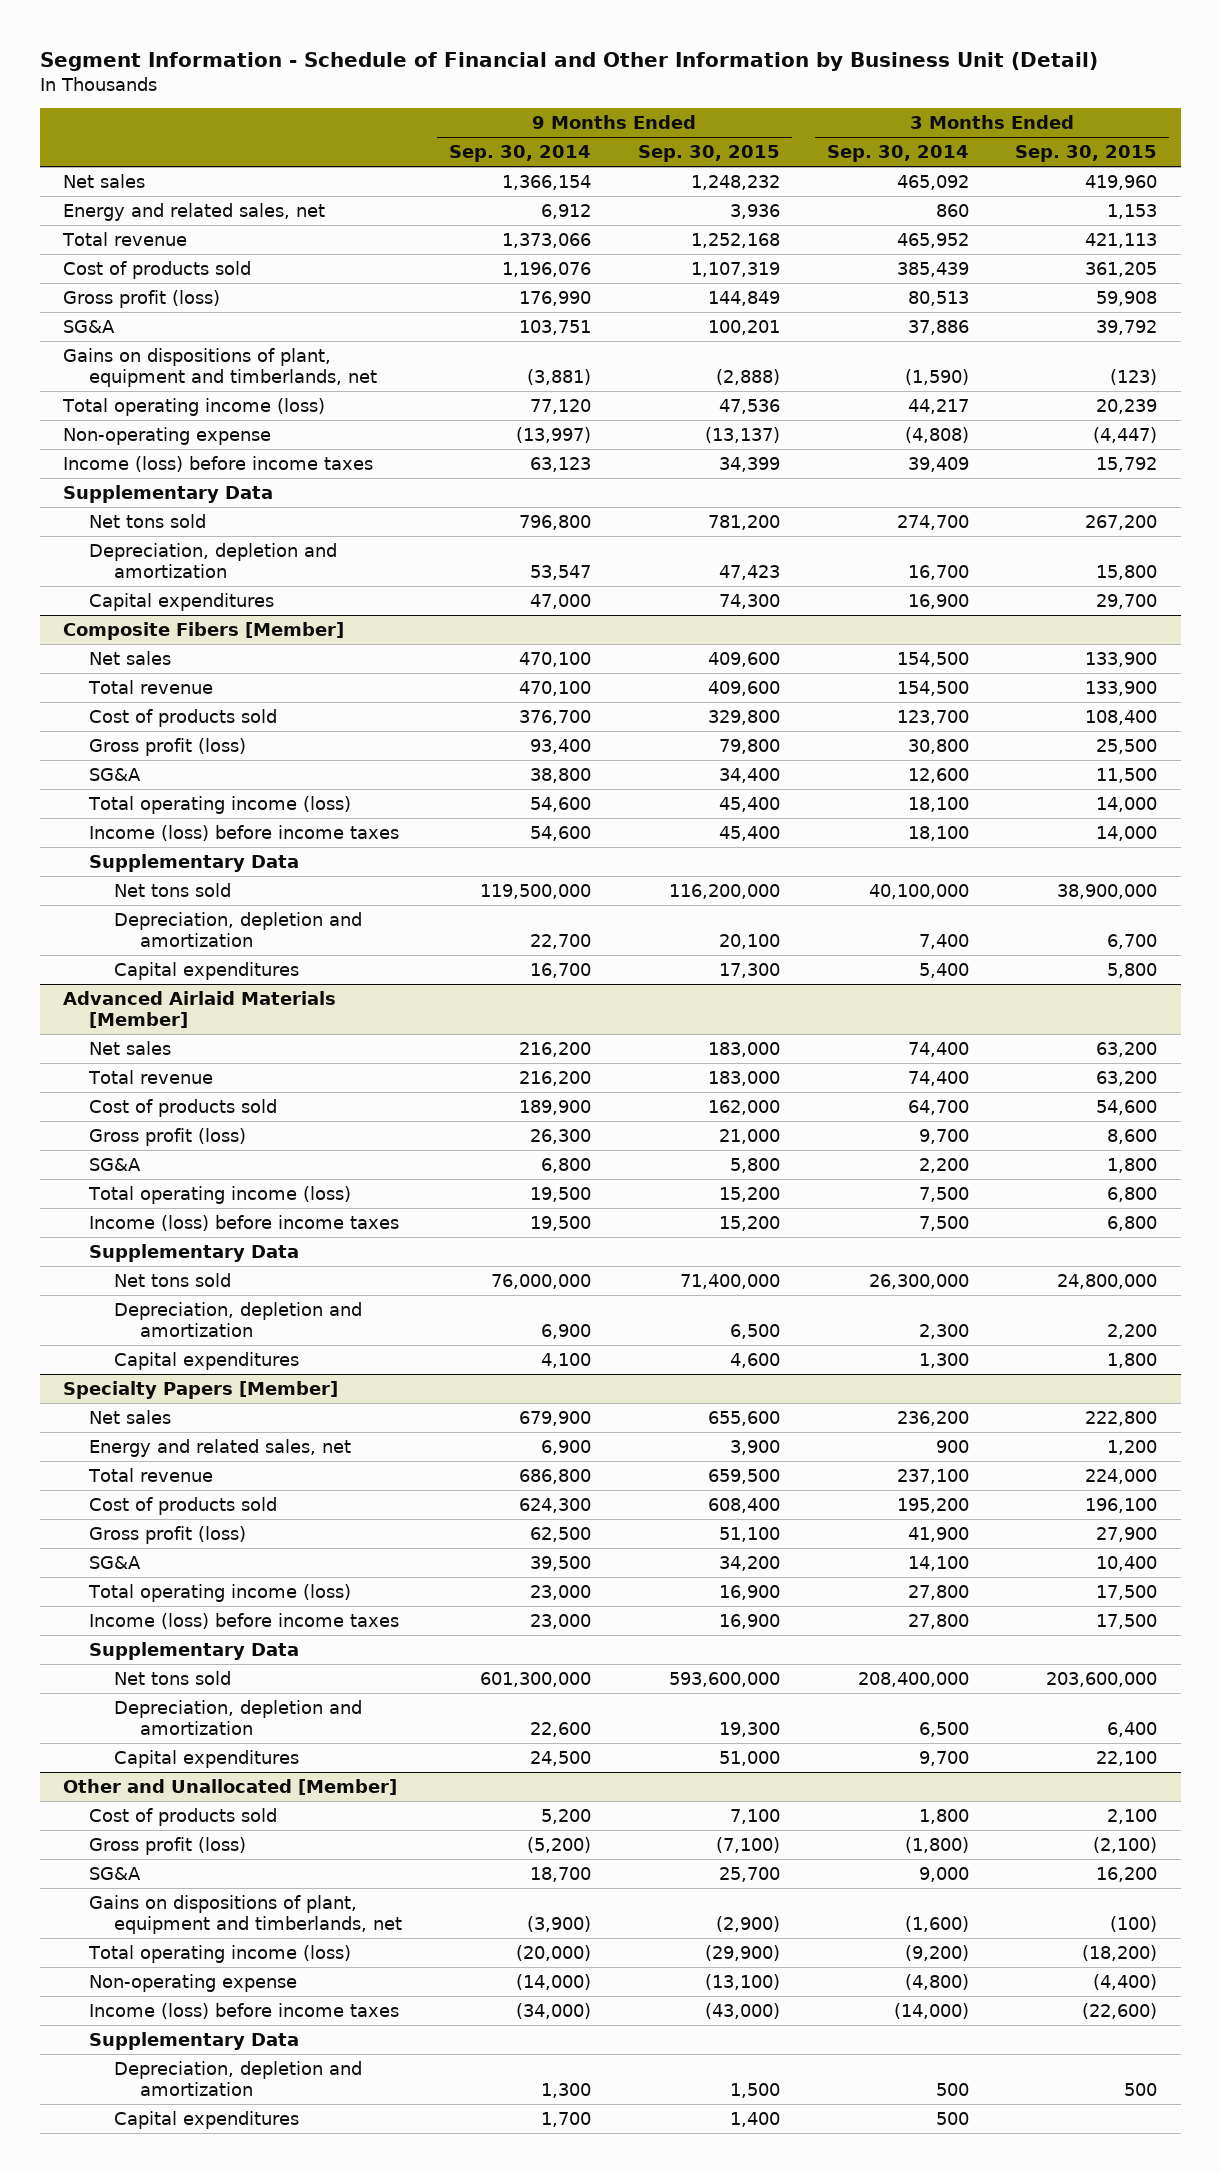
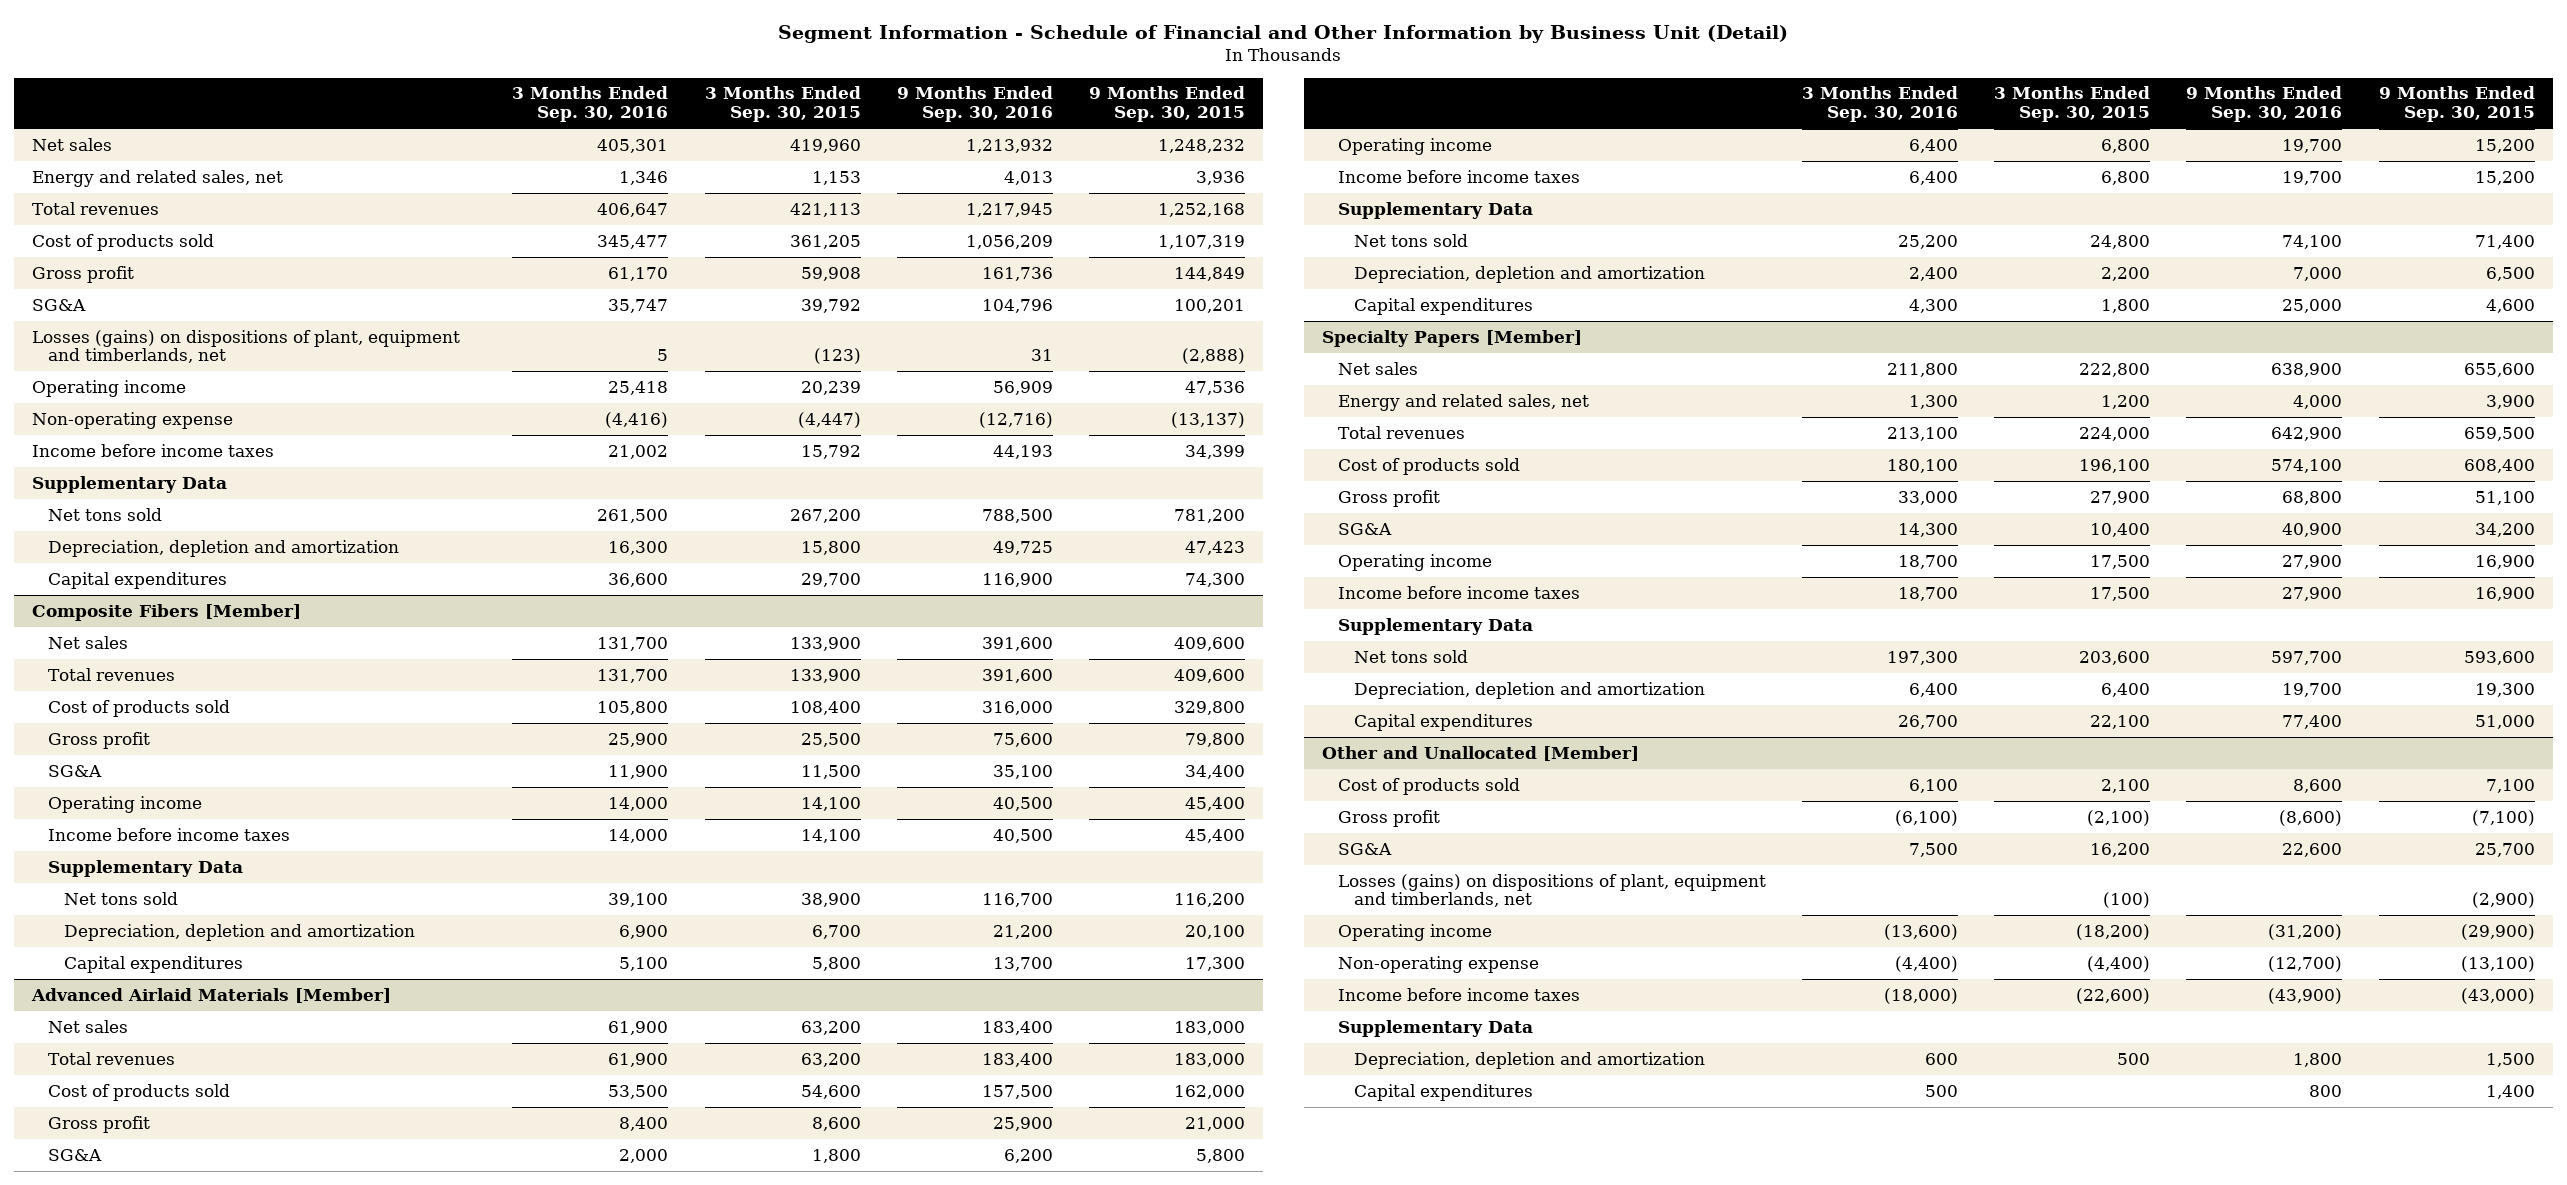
- | 9 Months Ended Sep. 30, 2014 | 9 Months Ended Sep. 30, 2015 | 3 Months Ended Sep. 30, 2014 | 3 Months Ended Sep. 30, 2015
+ | 3 Months Ended Sep. 30, 2016 | 3 Months Ended Sep. 30, 2015 | 9 Months Ended Sep. 30, 2016 | 9 Months Ended Sep. 30, 2015
- Total revenue | 1,373,066 | 1,252,168 | 465,952 | 421,113
+ Total revenues | 406,647 | 421,113 | 1,217,945 | 1,252,168
- Gross profit (loss) | 176,990 | 144,849 | 80,513 | 59,908
+ Gross profit | 61,170 | 59,908 | 161,736 | 144,849
- Gains on dispositions of plant, equipment and timberlands, net | (3,881) | (2,888) | (1,590) | (123)
- Total operating income (loss) | 77,120 | 47,536 | 44,217 | 20,239
+ Losses (gains) on dispositions of plant, equipment and timberlands, net | 5 | (123) | 31 | (2,888)
+ Operating income | 25,418 | 20,239 | 56,909 | 47,536
- Income (loss) before income taxes | 63,123 | 34,399 | 39,409 | 15,792
+ Income before income taxes | 21,002 | 15,792 | 44,193 | 34,399
@ Composite Fibers [Member]
- Total revenue | 470,100 | 409,600 | 154,500 | 133,900
+ Total revenues | 131,700 | 133,900 | 391,600 | 409,600
- Gross profit (loss) | 93,400 | 79,800 | 30,800 | 25,500
+ Gross profit | 25,900 | 25,500 | 75,600 | 79,800
- Total operating income (loss) | 54,600 | 45,400 | 18,100 | 14,000
- Income (loss) before income taxes | 54,600 | 45,400 | 18,100 | 14,000
+ Operating income | 14,000 | 14,100 | 40,500 | 45,400
+ Income before income taxes | 14,000 | 14,100 | 40,500 | 45,400
- Net tons sold | 119,500,000 | 116,200,000 | 40,100,000 | 38,900,000
+ Net tons sold | 39,100 | 38,900 | 116,700 | 116,200
@ Advanced Airlaid Materials [Member]
- Total revenue | 216,200 | 183,000 | 74,400 | 63,200
+ Total revenues | 61,900 | 63,200 | 183,400 | 183,000
- Gross profit (loss) | 26,300 | 21,000 | 9,700 | 8,600
+ Gross profit | 8,400 | 8,600 | 25,900 | 21,000
- Total operating income (loss) | 19,500 | 15,200 | 7,500 | 6,800
- Income (loss) before income taxes | 19,500 | 15,200 | 7,500 | 6,800
+ Operating income | 6,400 | 6,800 | 19,700 | 15,200
+ Income before income taxes | 6,400 | 6,800 | 19,700 | 15,200
- Net tons sold | 76,000,000 | 71,400,000 | 26,300,000 | 24,800,000
+ Net tons sold | 25,200 | 24,800 | 74,100 | 71,400
@ Specialty Papers [Member]
- Total revenue | 686,800 | 659,500 | 237,100 | 224,000
+ Total revenues | 213,100 | 224,000 | 642,900 | 659,500
- Gross profit (loss) | 62,500 | 51,100 | 41,900 | 27,900
+ Gross profit | 33,000 | 27,900 | 68,800 | 51,100
- Total operating income (loss) | 23,000 | 16,900 | 27,800 | 17,500
- Income (loss) before income taxes | 23,000 | 16,900 | 27,800 | 17,500
+ Operating income | 18,700 | 17,500 | 27,900 | 16,900
+ Income before income taxes | 18,700 | 17,500 | 27,900 | 16,900
- Net tons sold | 601,300,000 | 593,600,000 | 208,400,000 | 203,600,000
+ Net tons sold | 197,300 | 203,600 | 597,700 | 593,600
@ Other and Unallocated [Member]
- Gross profit (loss) | (5,200) | (7,100) | (1,800) | (2,100)
+ Gross profit | (6,100) | (2,100) | (8,600) | (7,100)
- Gains on dispositions of plant, equipment and timberlands, net | (3,900) | (2,900) | (1,600) | (100)
- Total operating income (loss) | (20,000) | (29,900) | (9,200) | (18,200)
+ Losses (gains) on dispositions of plant, equipment and timberlands, net | | (100) | | (2,900)
+ Operating income | (13,600) | (18,200) | (31,200) | (29,900)
- Income (loss) before income taxes | (34,000) | (43,000) | (14,000) | (22,600)
+ Income before income taxes | (18,000) | (22,600) | (43,900) | (43,000)

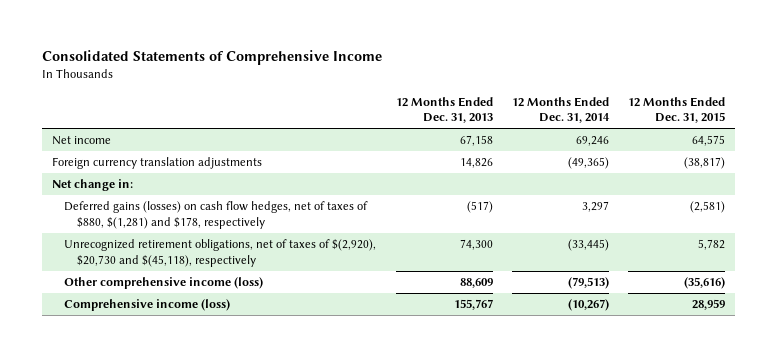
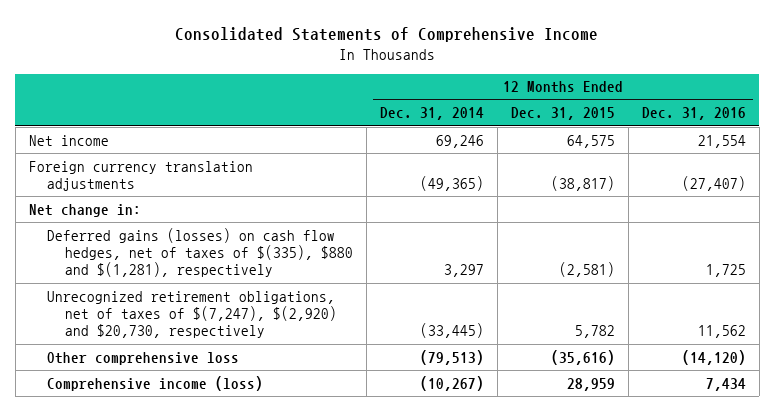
- | 12 Months Ended Dec. 31, 2013 | 12 Months Ended Dec. 31, 2014 | 12 Months Ended Dec. 31, 2015
+ | 12 Months Ended Dec. 31, 2014 | 12 Months Ended Dec. 31, 2015 | 12 Months Ended Dec. 31, 2016
- Deferred gains (losses) on cash flow hedges, net of taxes of $880, $(1,281) and $178, respectively | (517) | 3,297 | (2,581)
- Unrecognized retirement obligations, net of taxes of $(2,920), $20,730 and $(45,118), respectively | 74,300 | (33,445) | 5,782
- Other comprehensive income (loss) | 88,609 | (79,513) | (35,616)
+ Deferred gains (losses) on cash flow hedges, net of taxes of $(335), $880 and $(1,281), respectively | 3,297 | (2,581) | 1,725
+ Unrecognized retirement obligations, net of taxes of $(7,247), $(2,920) and $20,730, respectively | (33,445) | 5,782 | 11,562
+ Other comprehensive loss | (79,513) | (35,616) | (14,120)

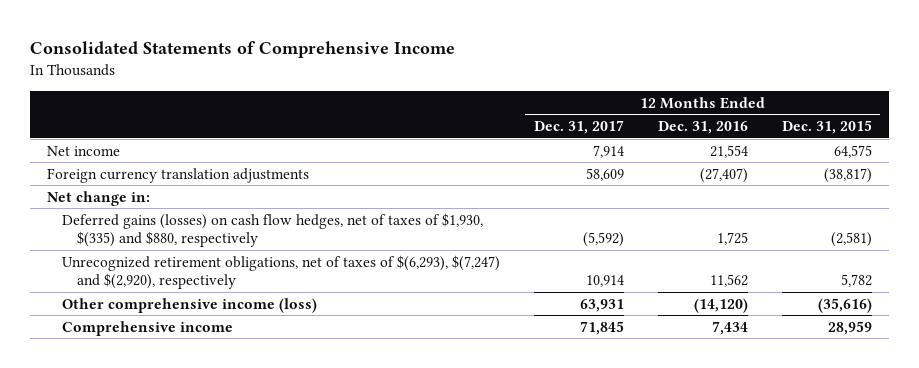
- | 12 Months Ended Dec. 31, 2014 | 12 Months Ended Dec. 31, 2015 | 12 Months Ended Dec. 31, 2016
+ | 12 Months Ended Dec. 31, 2017 | 12 Months Ended Dec. 31, 2016 | 12 Months Ended Dec. 31, 2015
- Deferred gains (losses) on cash flow hedges, net of taxes of $(335), $880 and $(1,281), respectively | 3,297 | (2,581) | 1,725
- Unrecognized retirement obligations, net of taxes of $(7,247), $(2,920) and $20,730, respectively | (33,445) | 5,782 | 11,562
- Other comprehensive loss | (79,513) | (35,616) | (14,120)
- Comprehensive income (loss) | (10,267) | 28,959 | 7,434
+ Deferred gains (losses) on cash flow hedges, net of taxes of $1,930, $(335) and $880, respectively | (5,592) | 1,725 | (2,581)
+ Unrecognized retirement obligations, net of taxes of $(6,293), $(7,247) and $(2,920), respectively | 10,914 | 11,562 | 5,782
+ Other comprehensive income (loss) | 63,931 | (14,120) | (35,616)
+ Comprehensive income | 71,845 | 7,434 | 28,959

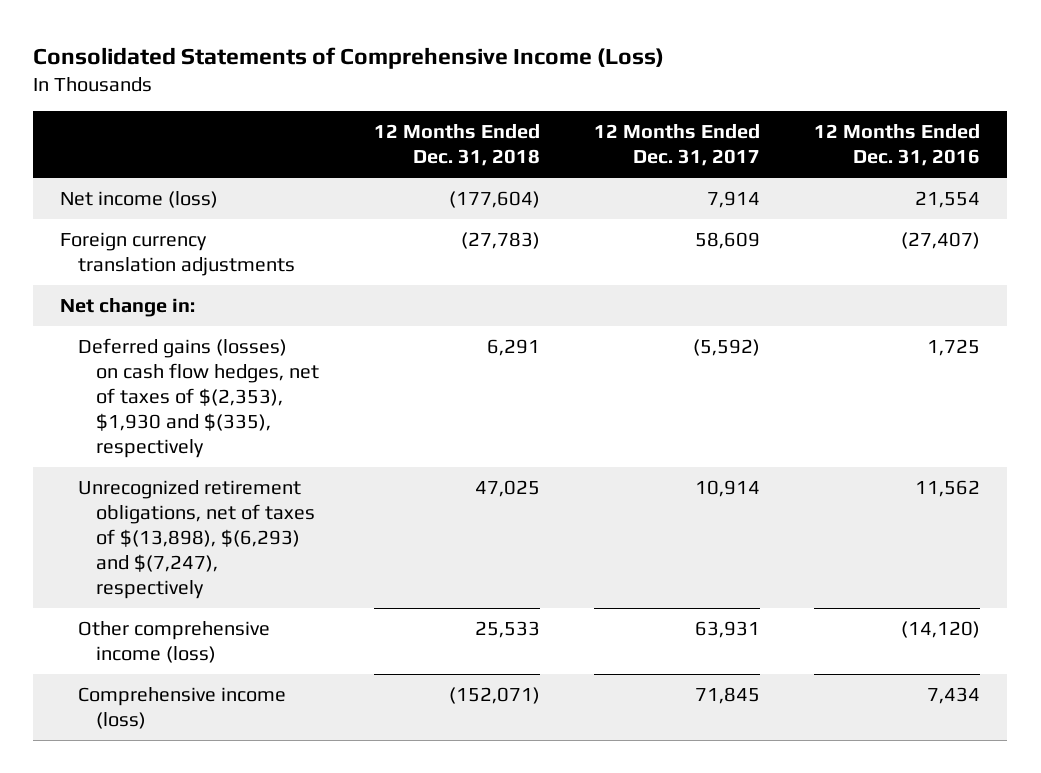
- Consolidated Statements of Comprehensive Income
+ Consolidated Statements of Comprehensive Income (Loss)
- | 12 Months Ended Dec. 31, 2017 | 12 Months Ended Dec. 31, 2016 | 12 Months Ended Dec. 31, 2015
+ | 12 Months Ended Dec. 31, 2018 | 12 Months Ended Dec. 31, 2017 | 12 Months Ended Dec. 31, 2016
- Net income | 7,914 | 21,554 | 64,575
+ Net income (loss) | (177,604) | 7,914 | 21,554
- Deferred gains (losses) on cash flow hedges, net of taxes of $1,930, $(335) and $880, respectively | (5,592) | 1,725 | (2,581)
- Unrecognized retirement obligations, net of taxes of $(6,293), $(7,247) and $(2,920), respectively | 10,914 | 11,562 | 5,782
+ Deferred gains (losses) on cash flow hedges, net of taxes of $(2,353), $1,930 and $(335), respectively | 6,291 | (5,592) | 1,725
+ Unrecognized retirement obligations, net of taxes of $(13,898), $(6,293) and $(7,247), respectively | 47,025 | 10,914 | 11,562
- Comprehensive income | 71,845 | 7,434 | 28,959
+ Comprehensive income (loss) | (152,071) | 71,845 | 7,434

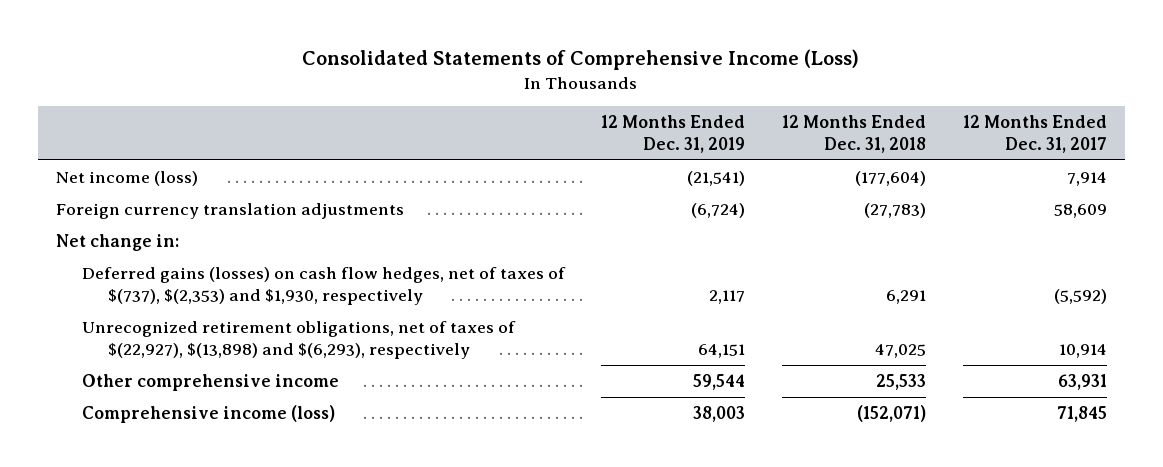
- | 12 Months Ended Dec. 31, 2018 | 12 Months Ended Dec. 31, 2017 | 12 Months Ended Dec. 31, 2016
+ | 12 Months Ended Dec. 31, 2019 | 12 Months Ended Dec. 31, 2018 | 12 Months Ended Dec. 31, 2017
- Deferred gains (losses) on cash flow hedges, net of taxes of $(2,353), $1,930 and $(335), respectively | 6,291 | (5,592) | 1,725
- Unrecognized retirement obligations, net of taxes of $(13,898), $(6,293) and $(7,247), respectively | 47,025 | 10,914 | 11,562
- Other comprehensive income (loss) | 25,533 | 63,931 | (14,120)
+ Deferred gains (losses) on cash flow hedges, net of taxes of $(737), $(2,353) and $1,930, respectively | 2,117 | 6,291 | (5,592)
+ Unrecognized retirement obligations, net of taxes of $(22,927), $(13,898) and $(6,293), respectively | 64,151 | 47,025 | 10,914
+ Other comprehensive income | 59,544 | 25,533 | 63,931

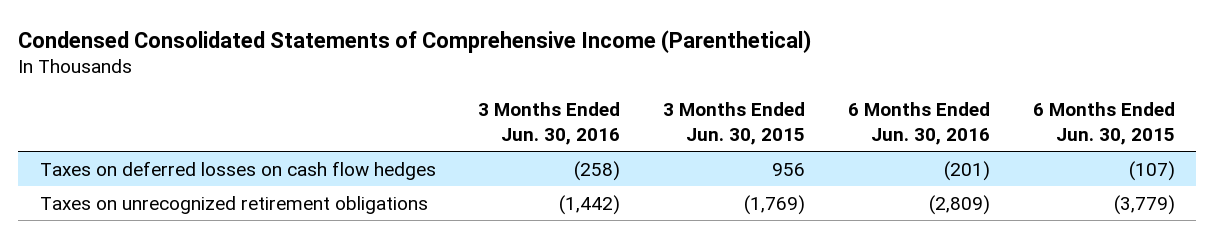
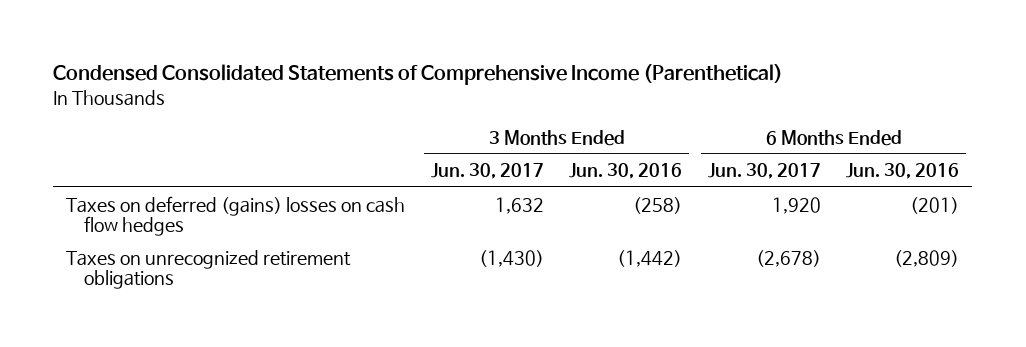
- | 3 Months Ended Jun. 30, 2016 | 3 Months Ended Jun. 30, 2015 | 6 Months Ended Jun. 30, 2016 | 6 Months Ended Jun. 30, 2015
+ | 3 Months Ended Jun. 30, 2017 | 3 Months Ended Jun. 30, 2016 | 6 Months Ended Jun. 30, 2017 | 6 Months Ended Jun. 30, 2016
- Taxes on deferred losses on cash flow hedges | (258) | 956 | (201) | (107)
+ Taxes on deferred (gains) losses on cash flow hedges | 1,632 | (258) | 1,920 | (201)

